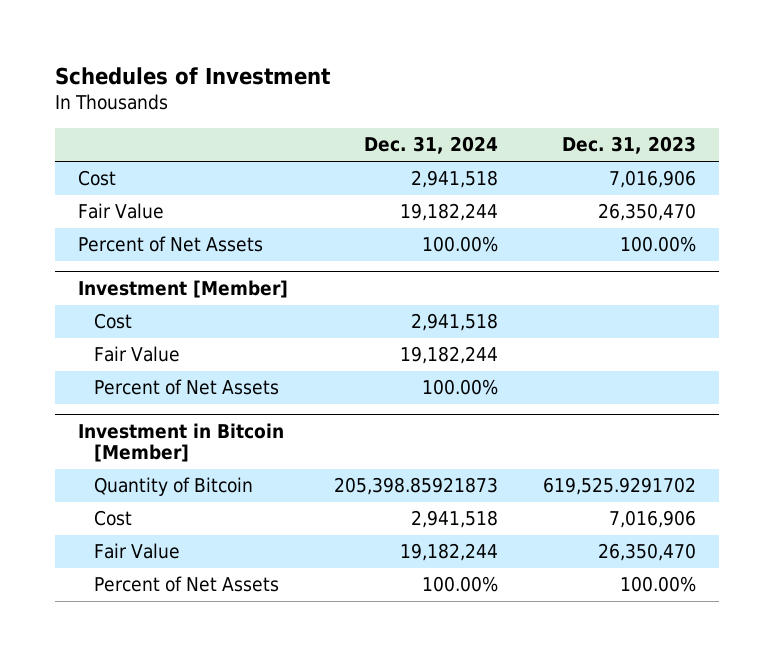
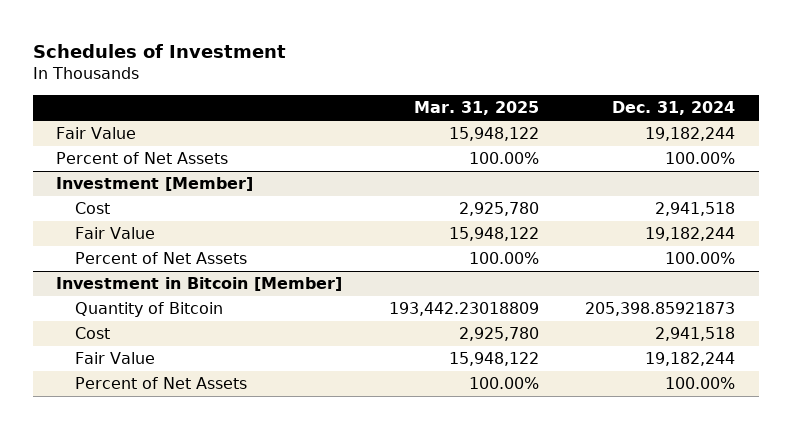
- | Dec. 31, 2024 | Dec. 31, 2023
+ | Mar. 31, 2025 | Dec. 31, 2024
- Cost | 2,941,518 | 7,016,906

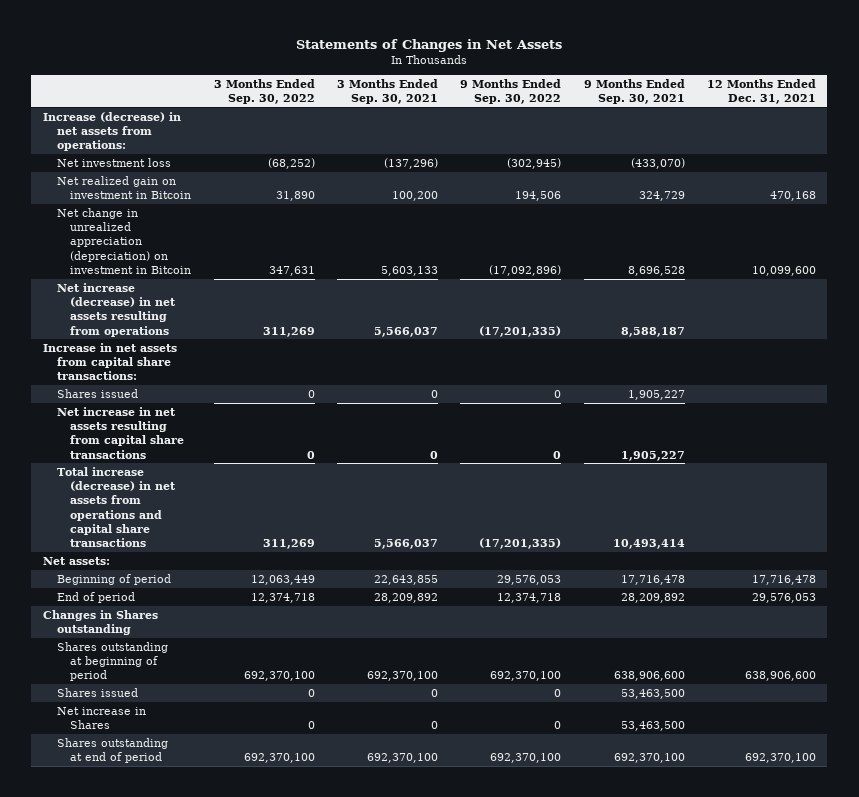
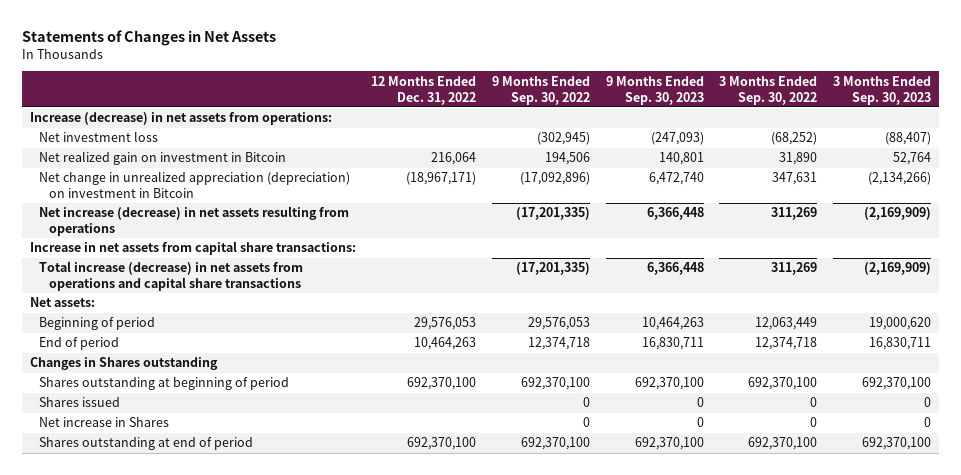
- | 3 Months Ended Sep. 30, 2022 | 3 Months Ended Sep. 30, 2021 | 9 Months Ended Sep. 30, 2022 | 9 Months Ended Sep. 30, 2021 | 12 Months Ended Dec. 31, 2021
+ | 12 Months Ended Dec. 31, 2022 | 9 Months Ended Sep. 30, 2022 | 9 Months Ended Sep. 30, 2023 | 3 Months Ended Sep. 30, 2022 | 3 Months Ended Sep. 30, 2023
- Shares issued | 0 | 0 | 0 | 1,905,227 |
- Net increase in net assets resulting from capital share transactions | 0 | 0 | 0 | 1,905,227 |

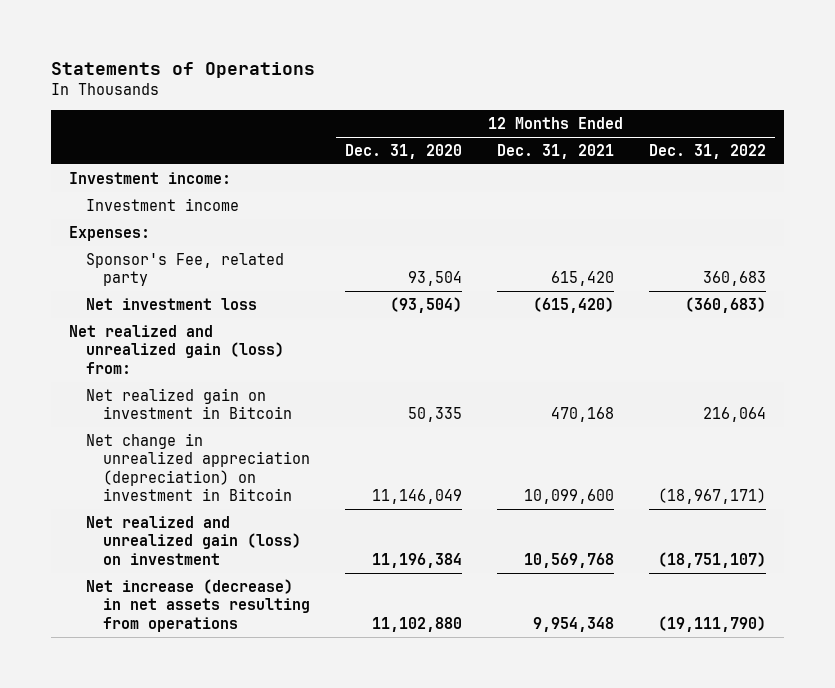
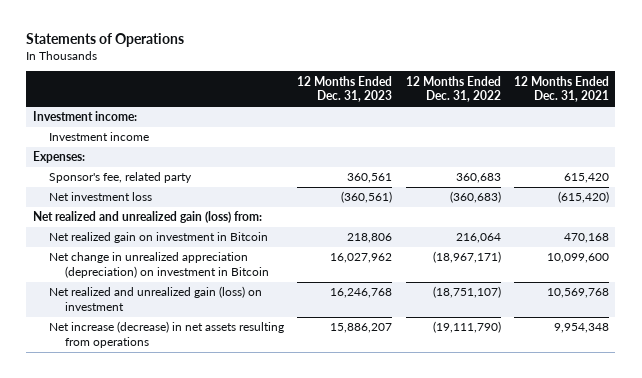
- | 12 Months Ended Dec. 31, 2020 | 12 Months Ended Dec. 31, 2021 | 12 Months Ended Dec. 31, 2022
+ | 12 Months Ended Dec. 31, 2023 | 12 Months Ended Dec. 31, 2022 | 12 Months Ended Dec. 31, 2021
- Sponsor's Fee, related party | 93,504 | 615,420 | 360,683
+ Sponsor's fee, related party | 360,561 | 360,683 | 615,420

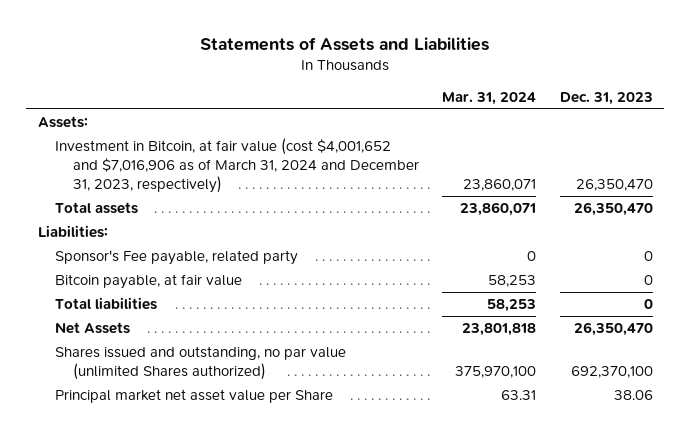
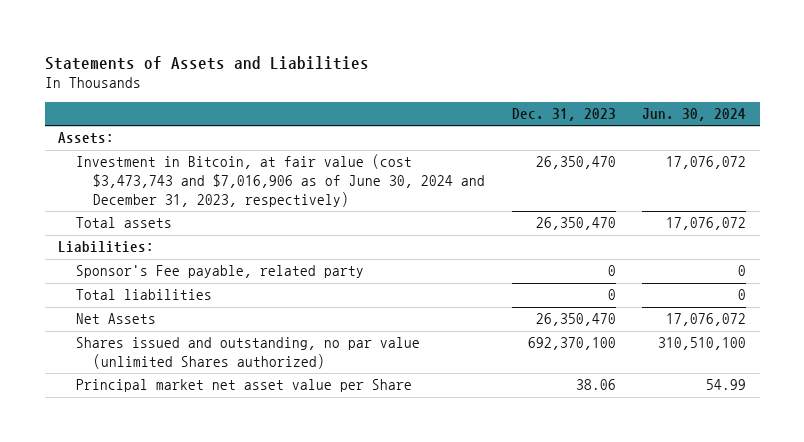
- | Mar. 31, 2024 | Dec. 31, 2023
+ | Dec. 31, 2023 | Jun. 30, 2024
- Investment in Bitcoin, at fair value (cost $4,001,652 and $7,016,906 as of March 31, 2024 and December 31, 2023, respectively) | 23,860,071 | 26,350,470
+ Investment in Bitcoin, at fair value (cost $3,473,743 and $7,016,906 as of June 30, 2024 and December 31, 2023, respectively) | 26,350,470 | 17,076,072
- Bitcoin payable, at fair value | 58,253 | 0

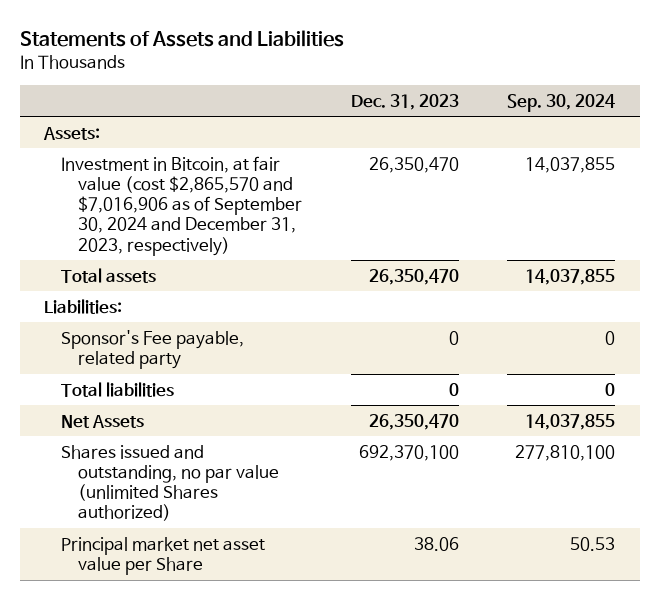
- | Dec. 31, 2023 | Jun. 30, 2024
+ | Dec. 31, 2023 | Sep. 30, 2024
- Investment in Bitcoin, at fair value (cost $3,473,743 and $7,016,906 as of June 30, 2024 and December 31, 2023, respectively) | 26,350,470 | 17,076,072
+ Investment in Bitcoin, at fair value (cost $2,865,570 and $7,016,906 as of September 30, 2024 and December 31, 2023, respectively) | 26,350,470 | 14,037,855

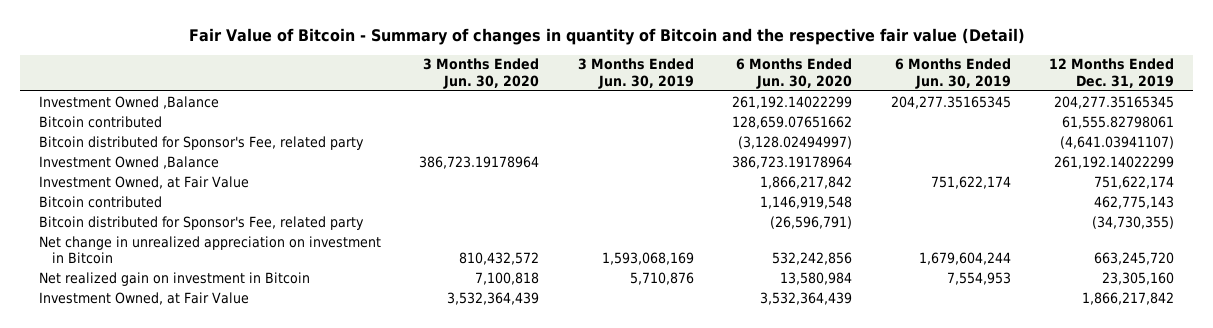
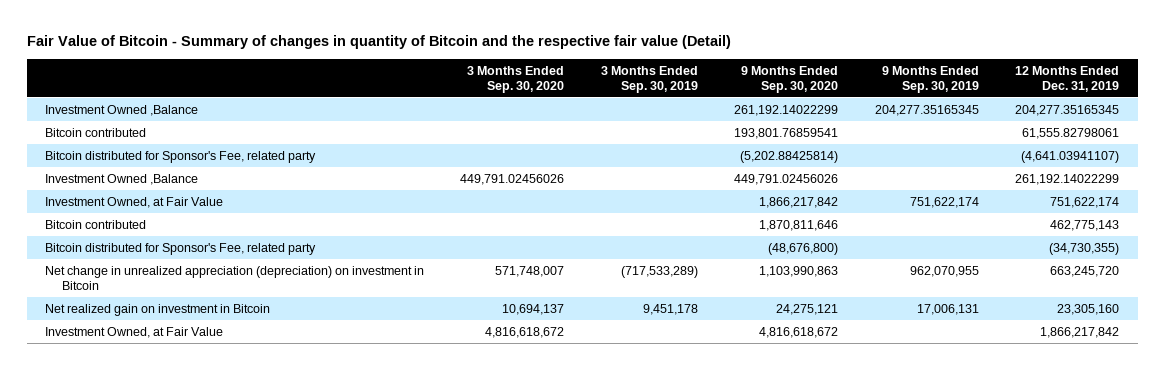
- | 3 Months Ended Jun. 30, 2020 | 3 Months Ended Jun. 30, 2019 | 6 Months Ended Jun. 30, 2020 | 6 Months Ended Jun. 30, 2019 | 12 Months Ended Dec. 31, 2019
+ | 3 Months Ended Sep. 30, 2020 | 3 Months Ended Sep. 30, 2019 | 9 Months Ended Sep. 30, 2020 | 9 Months Ended Sep. 30, 2019 | 12 Months Ended Dec. 31, 2019
- Net change in unrealized appreciation on investment in Bitcoin | 810,432,572 | 1,593,068,169 | 532,242,856 | 1,679,604,244 | 663,245,720
+ Net change in unrealized appreciation (depreciation) on investment in Bitcoin | 571,748,007 | (717,533,289) | 1,103,990,863 | 962,070,955 | 663,245,720

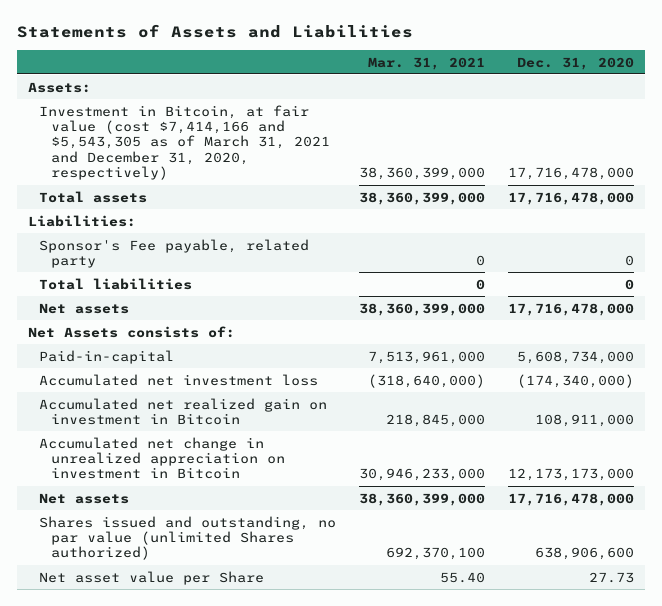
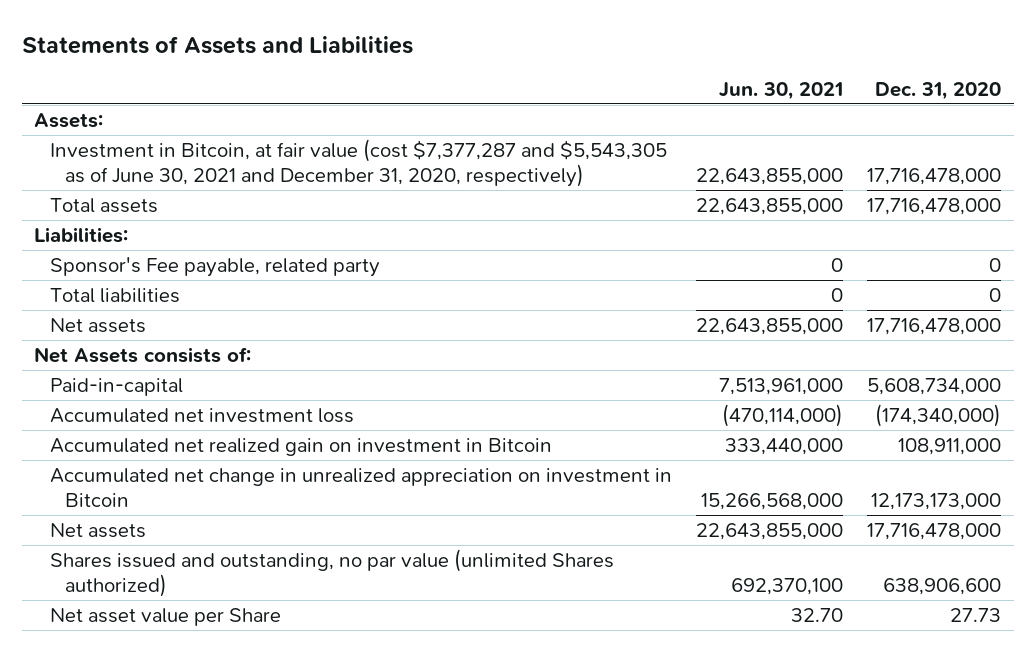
- | Mar. 31, 2021 | Dec. 31, 2020
+ | Jun. 30, 2021 | Dec. 31, 2020
- Investment in Bitcoin, at fair value (cost $7,414,166 and $5,543,305 as of March 31, 2021 and December 31, 2020, respectively) | 38,360,399,000 | 17,716,478,000
+ Investment in Bitcoin, at fair value (cost $7,377,287 and $5,543,305 as of June 30, 2021 and December 31, 2020, respectively) | 22,643,855,000 | 17,716,478,000

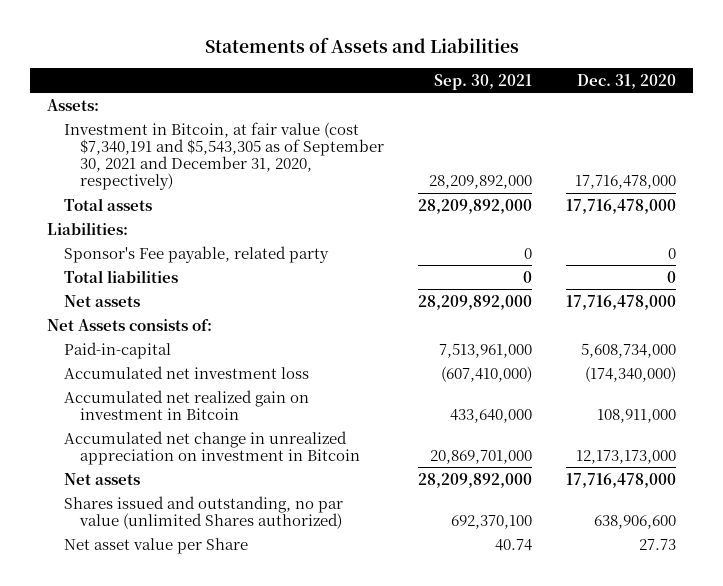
- | Jun. 30, 2021 | Dec. 31, 2020
+ | Sep. 30, 2021 | Dec. 31, 2020
- Investment in Bitcoin, at fair value (cost $7,377,287 and $5,543,305 as of June 30, 2021 and December 31, 2020, respectively) | 22,643,855,000 | 17,716,478,000
+ Investment in Bitcoin, at fair value (cost $7,340,191 and $5,543,305 as of September 30, 2021 and December 31, 2020, respectively) | 28,209,892,000 | 17,716,478,000

